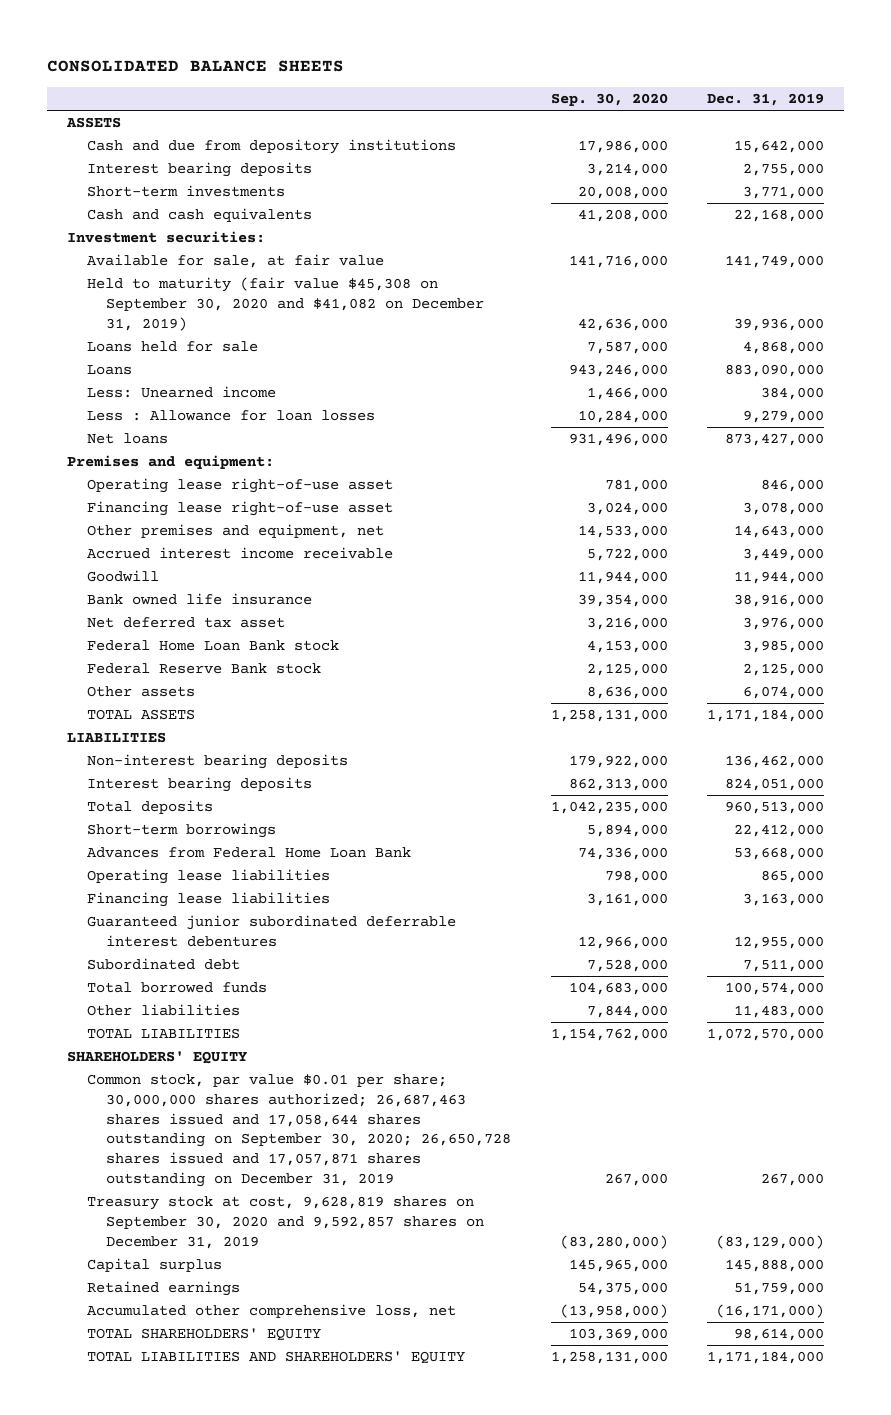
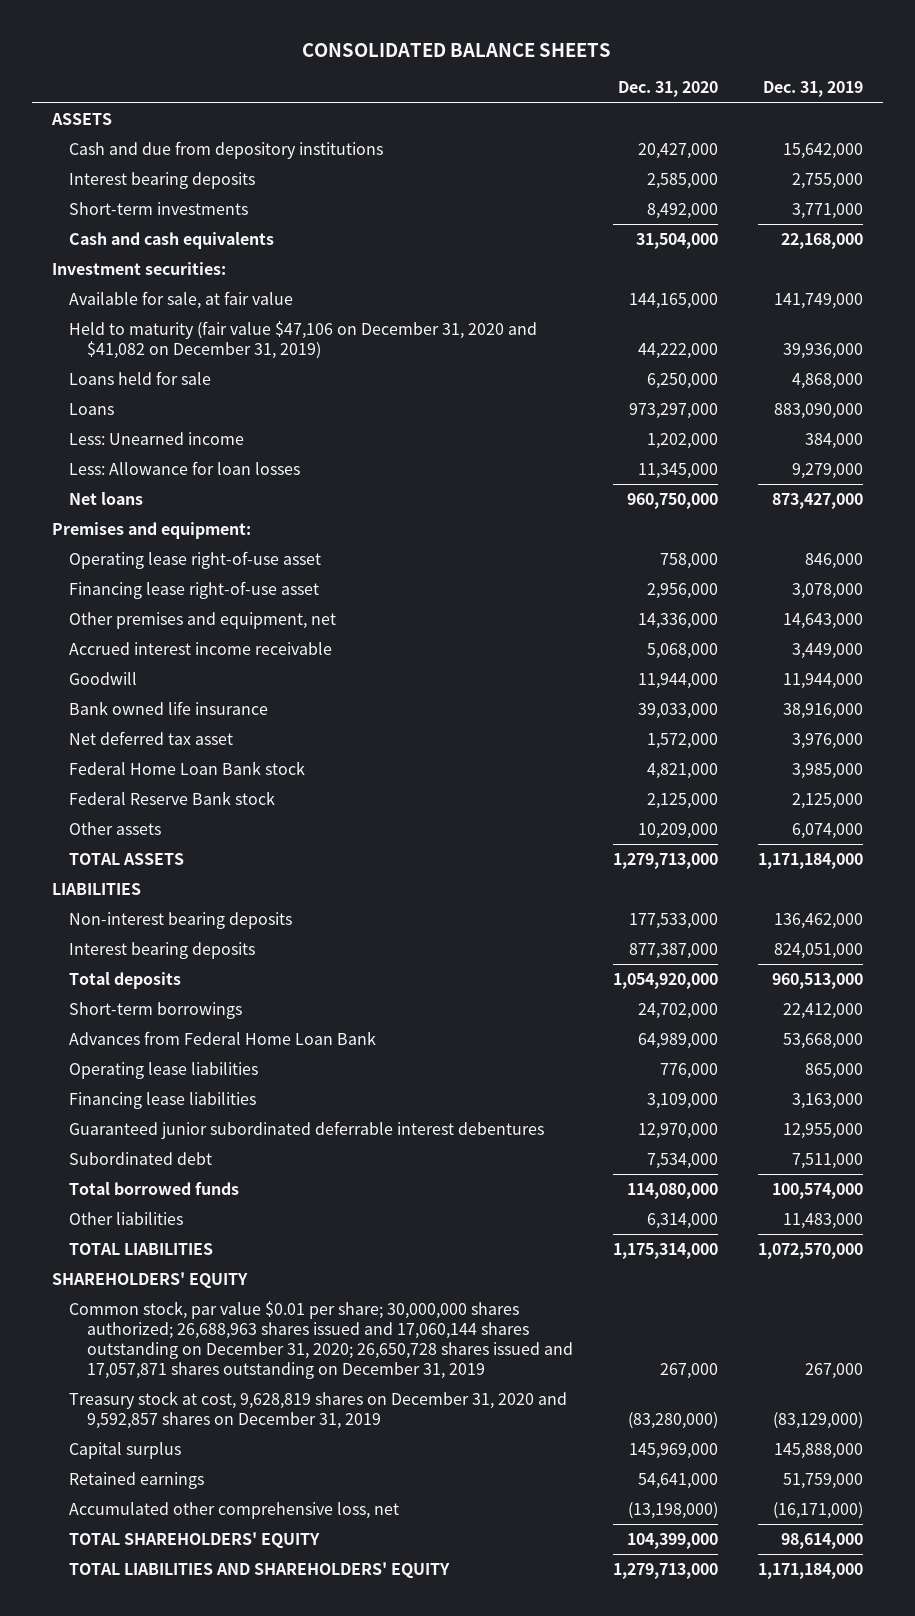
- | Sep. 30, 2020 | Dec. 31, 2019
+ | Dec. 31, 2020 | Dec. 31, 2019
- Held to maturity (fair value $45,308 on September 30, 2020 and $41,082 on December 31, 2019) | 42,636,000 | 39,936,000
+ Held to maturity (fair value $47,106 on December 31, 2020 and $41,082 on December 31, 2019) | 44,222,000 | 39,936,000
- Less : Allowance for loan losses | 10,284,000 | 9,279,000
+ Less: Allowance for loan losses | 11,345,000 | 9,279,000
- Common stock, par value $0.01 per share; 30,000,000 shares authorized; 26,687,463 shares issued and 17,058,644 shares outstanding on September 30, 2020; 26,650,728 shares issued and 17,057,871 shares outstanding on December 31, 2019 | 267,000 | 267,000
- Treasury stock at cost, 9,628,819 shares on September 30, 2020 and 9,592,857 shares on December 31, 2019 | (83,280,000) | (83,129,000)
+ Common stock, par value $0.01 per share; 30,000,000 shares authorized; 26,688,963 shares issued and 17,060,144 shares outstanding on December 31, 2020; 26,650,728 shares issued and 17,057,871 shares outstanding on December 31, 2019 | 267,000 | 267,000
+ Treasury stock at cost, 9,628,819 shares on December 31, 2020 and 9,592,857 shares on December 31, 2019 | (83,280,000) | (83,129,000)

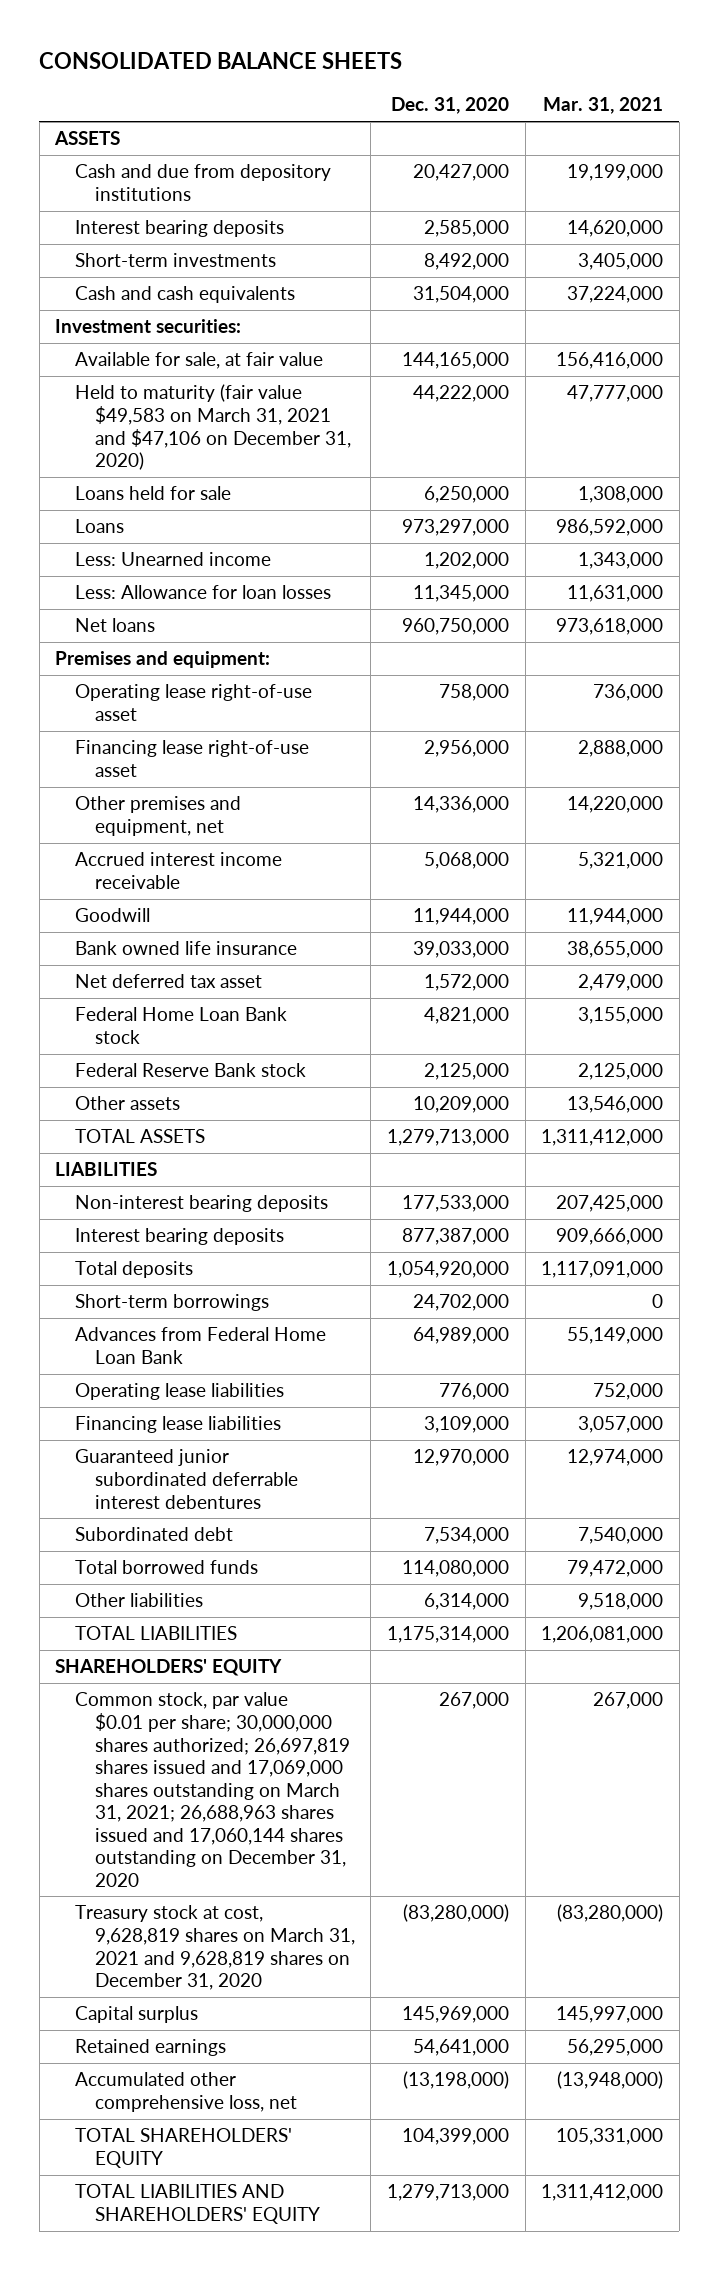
- | Dec. 31, 2020 | Dec. 31, 2019
+ | Dec. 31, 2020 | Mar. 31, 2021
- Held to maturity (fair value $47,106 on December 31, 2020 and $41,082 on December 31, 2019) | 44,222,000 | 39,936,000
+ Held to maturity (fair value $49,583 on March 31, 2021 and $47,106 on December 31, 2020) | 44,222,000 | 47,777,000
- Common stock, par value $0.01 per share; 30,000,000 shares authorized; 26,688,963 shares issued and 17,060,144 shares outstanding on December 31, 2020; 26,650,728 shares issued and 17,057,871 shares outstanding on December 31, 2019 | 267,000 | 267,000
- Treasury stock at cost, 9,628,819 shares on December 31, 2020 and 9,592,857 shares on December 31, 2019 | (83,280,000) | (83,129,000)
+ Common stock, par value $0.01 per share; 30,000,000 shares authorized; 26,697,819 shares issued and 17,069,000 shares outstanding on March 31, 2021; 26,688,963 shares issued and 17,060,144 shares outstanding on December 31, 2020 | 267,000 | 267,000
+ Treasury stock at cost, 9,628,819 shares on March 31, 2021 and 9,628,819 shares on December 31, 2020 | (83,280,000) | (83,280,000)

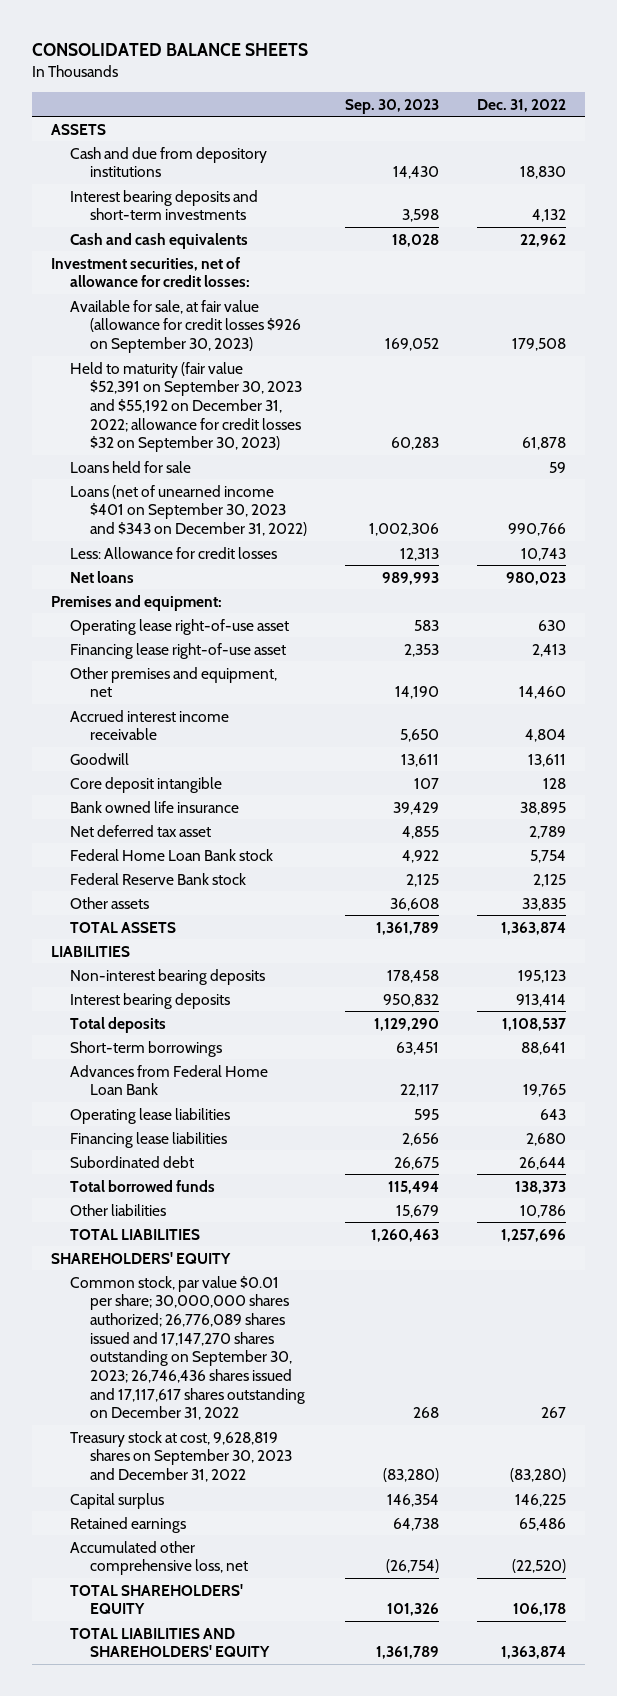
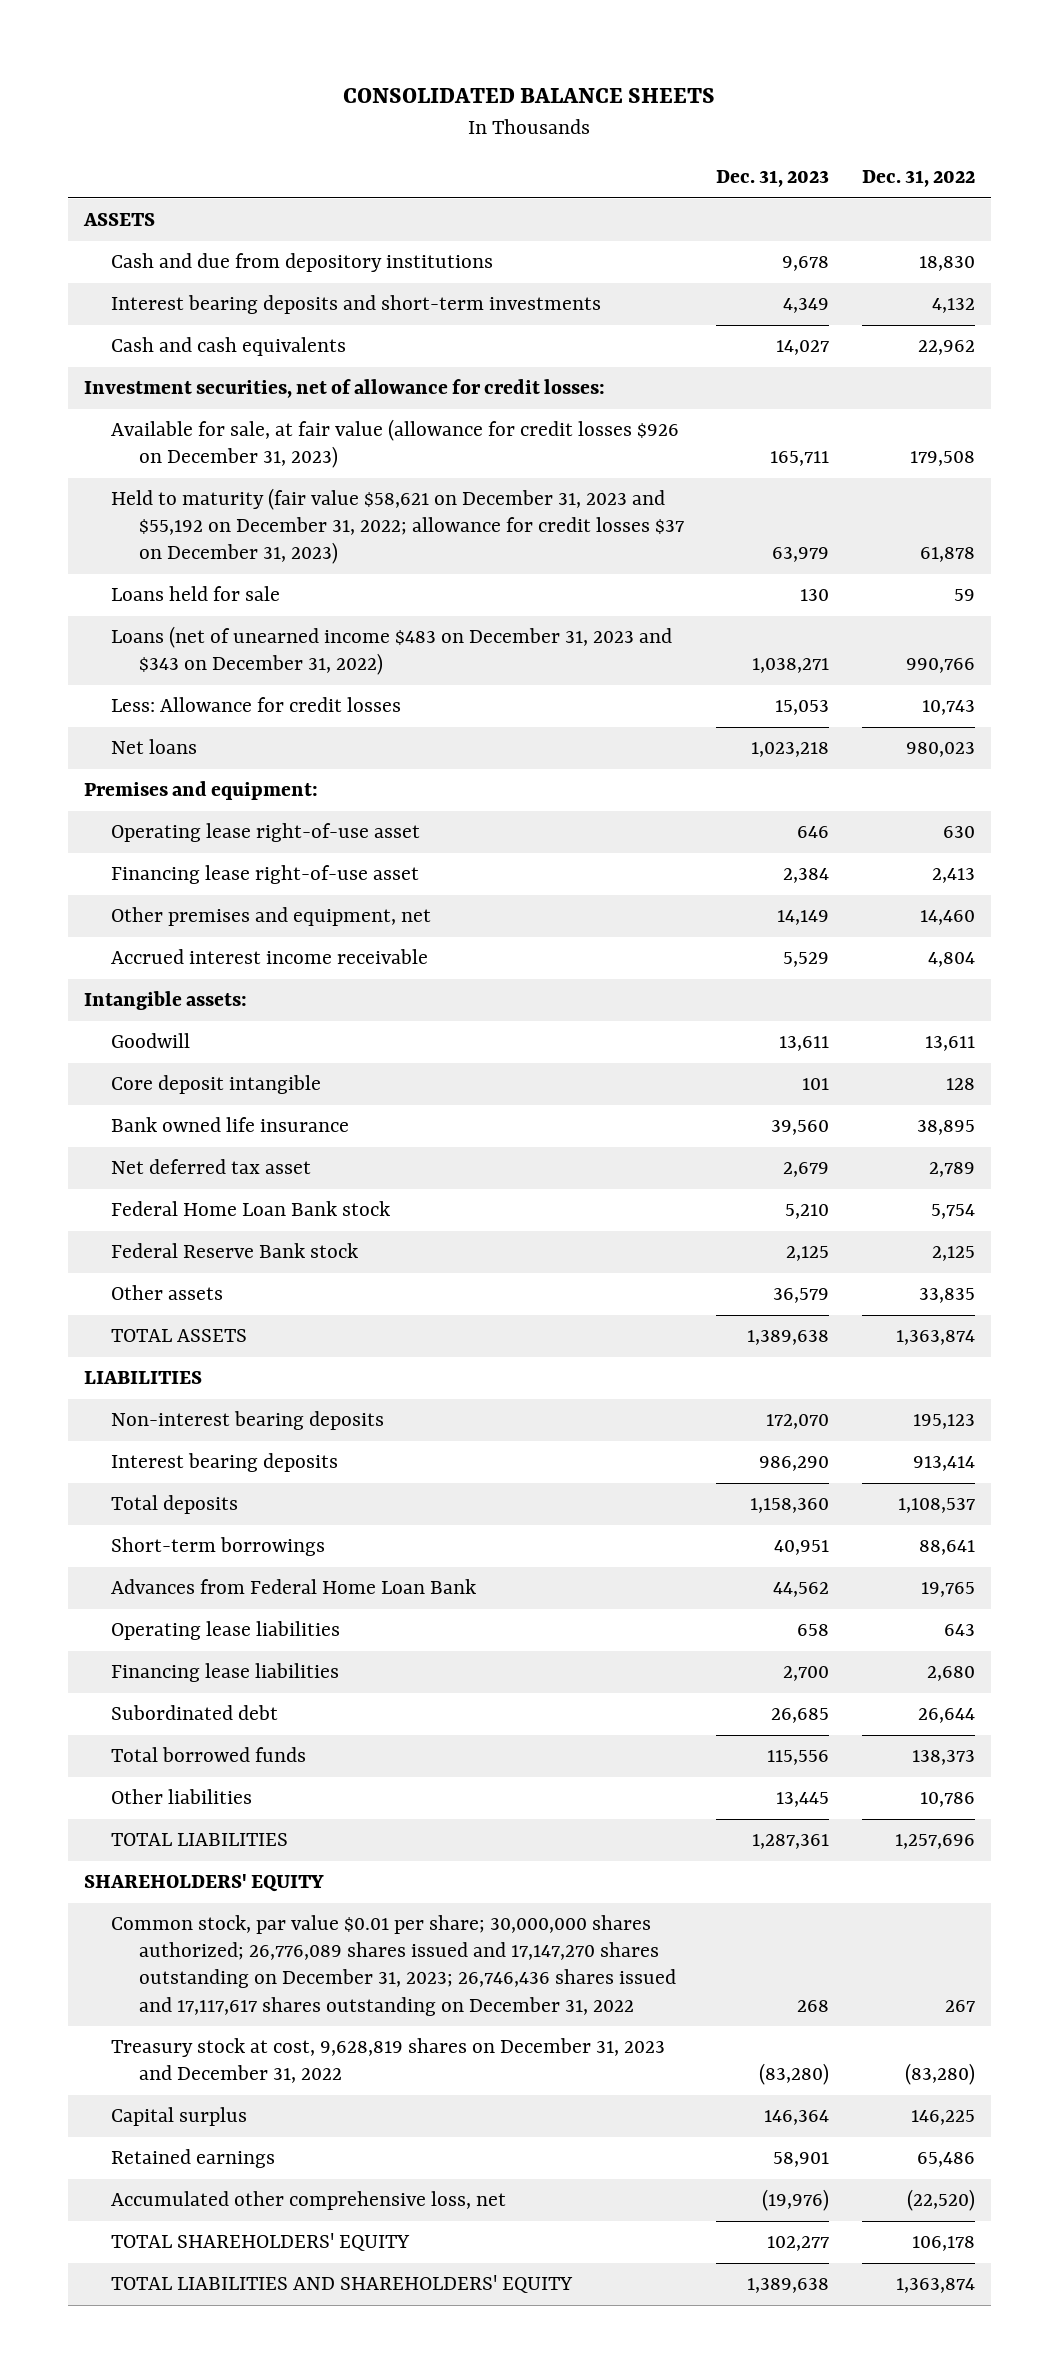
- | Sep. 30, 2023 | Dec. 31, 2022
+ | Dec. 31, 2023 | Dec. 31, 2022
- Available for sale, at fair value (allowance for credit losses $926 on September 30, 2023) | 169,052 | 179,508
- Held to maturity (fair value $52,391 on September 30, 2023 and $55,192 on December 31, 2022; allowance for credit losses $32 on September 30, 2023) | 60,283 | 61,878
+ Available for sale, at fair value (allowance for credit losses $926 on December 31, 2023) | 165,711 | 179,508
+ Held to maturity (fair value $58,621 on December 31, 2023 and $55,192 on December 31, 2022; allowance for credit losses $37 on December 31, 2023) | 63,979 | 61,878
- Loans (net of unearned income $401 on September 30, 2023 and $343 on December 31, 2022) | 1,002,306 | 990,766
+ Loans (net of unearned income $483 on December 31, 2023 and $343 on December 31, 2022) | 1,038,271 | 990,766
+ Intangible assets:
- Common stock, par value $0.01 per share; 30,000,000 shares authorized; 26,776,089 shares issued and 17,147,270 shares outstanding on September 30, 2023; 26,746,436 shares issued and 17,117,617 shares outstanding on December 31, 2022 | 268 | 267
- Treasury stock at cost, 9,628,819 shares on September 30, 2023 and December 31, 2022 | (83,280) | (83,280)
+ Common stock, par value $0.01 per share; 30,000,000 shares authorized; 26,776,089 shares issued and 17,147,270 shares outstanding on December 31, 2023; 26,746,436 shares issued and 17,117,617 shares outstanding on December 31, 2022 | 268 | 267
+ Treasury stock at cost, 9,628,819 shares on December 31, 2023 and December 31, 2022 | (83,280) | (83,280)

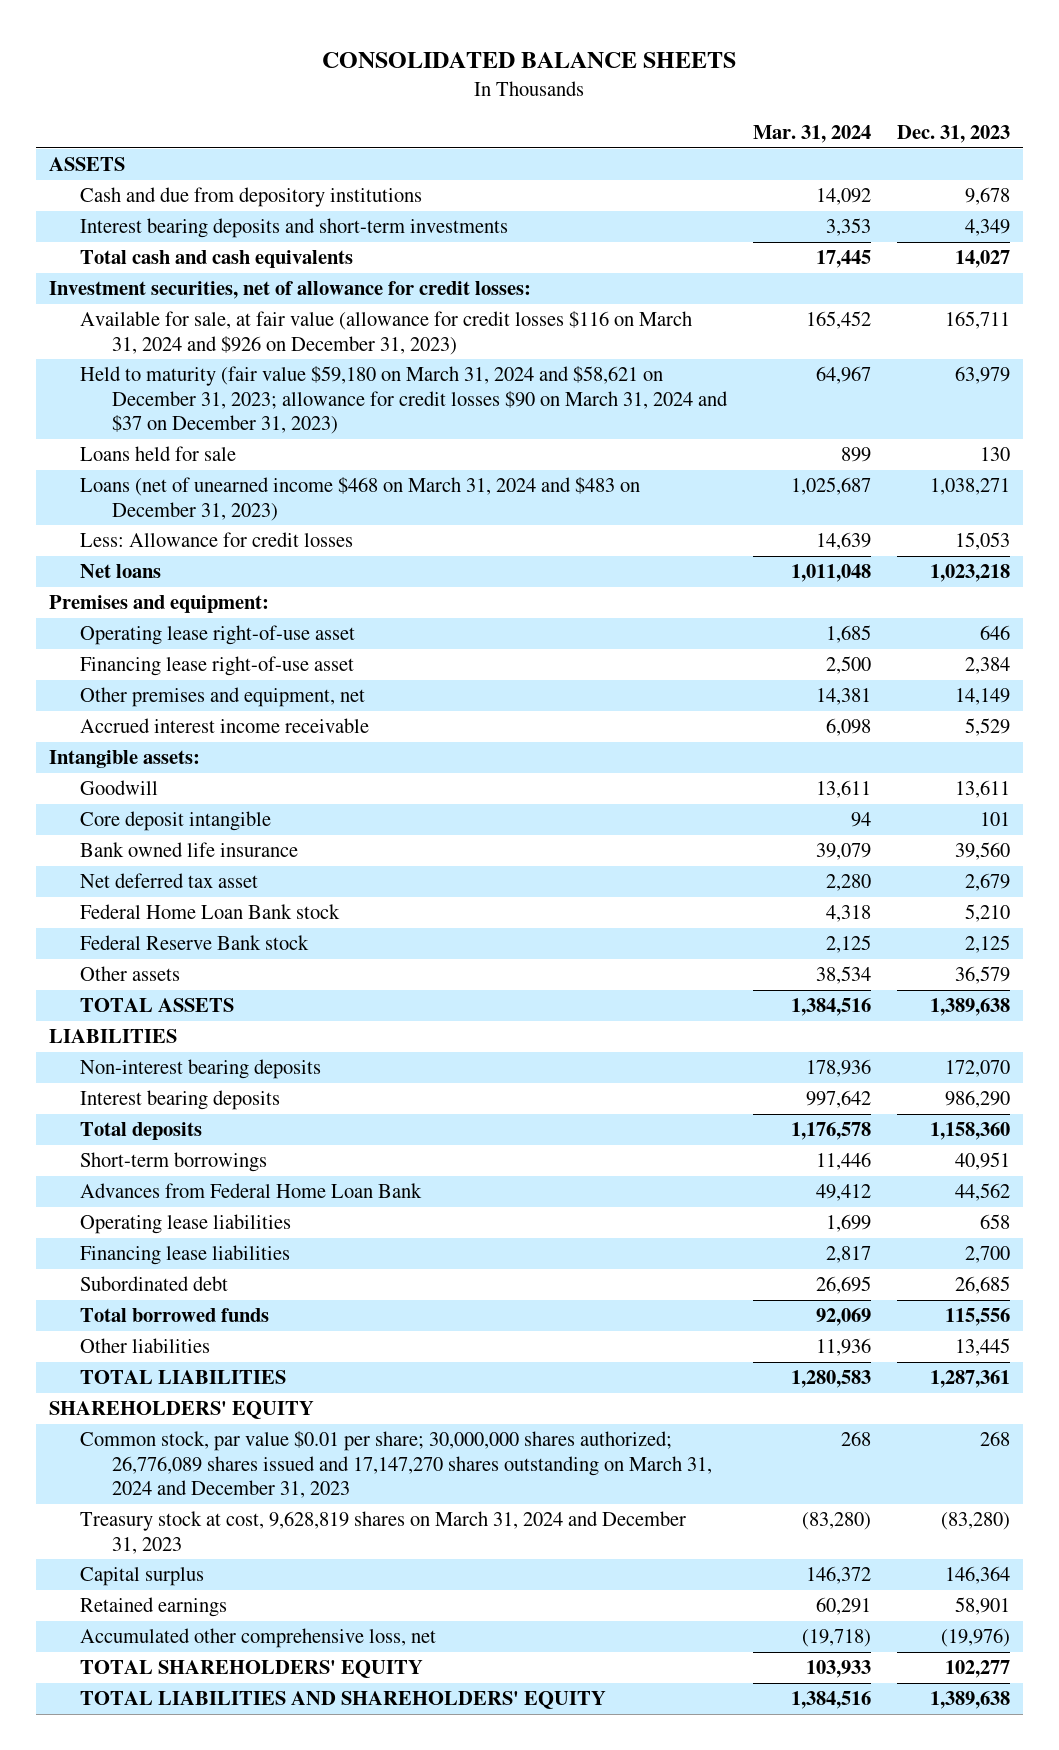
- | Dec. 31, 2023 | Dec. 31, 2022
+ | Mar. 31, 2024 | Dec. 31, 2023
- Cash and cash equivalents | 14,027 | 22,962
+ Total cash and cash equivalents | 17,445 | 14,027
- Available for sale, at fair value (allowance for credit losses $926 on December 31, 2023) | 165,711 | 179,508
- Held to maturity (fair value $58,621 on December 31, 2023 and $55,192 on December 31, 2022; allowance for credit losses $37 on December 31, 2023) | 63,979 | 61,878
+ Available for sale, at fair value (allowance for credit losses $116 on March 31, 2024 and $926 on December 31, 2023) | 165,452 | 165,711
+ Held to maturity (fair value $59,180 on March 31, 2024 and $58,621 on December 31, 2023; allowance for credit losses $90 on March 31, 2024 and $37 on December 31, 2023) | 64,967 | 63,979
- Loans (net of unearned income $483 on December 31, 2023 and $343 on December 31, 2022) | 1,038,271 | 990,766
+ Loans (net of unearned income $468 on March 31, 2024 and $483 on December 31, 2023) | 1,025,687 | 1,038,271
- Common stock, par value $0.01 per share; 30,000,000 shares authorized; 26,776,089 shares issued and 17,147,270 shares outstanding on December 31, 2023; 26,746,436 shares issued and 17,117,617 shares outstanding on December 31, 2022 | 268 | 267
- Treasury stock at cost, 9,628,819 shares on December 31, 2023 and December 31, 2022 | (83,280) | (83,280)
+ Common stock, par value $0.01 per share; 30,000,000 shares authorized; 26,776,089 shares issued and 17,147,270 shares outstanding on March 31, 2024 and December 31, 2023 | 268 | 268
+ Treasury stock at cost, 9,628,819 shares on March 31, 2024 and December 31, 2023 | (83,280) | (83,280)

